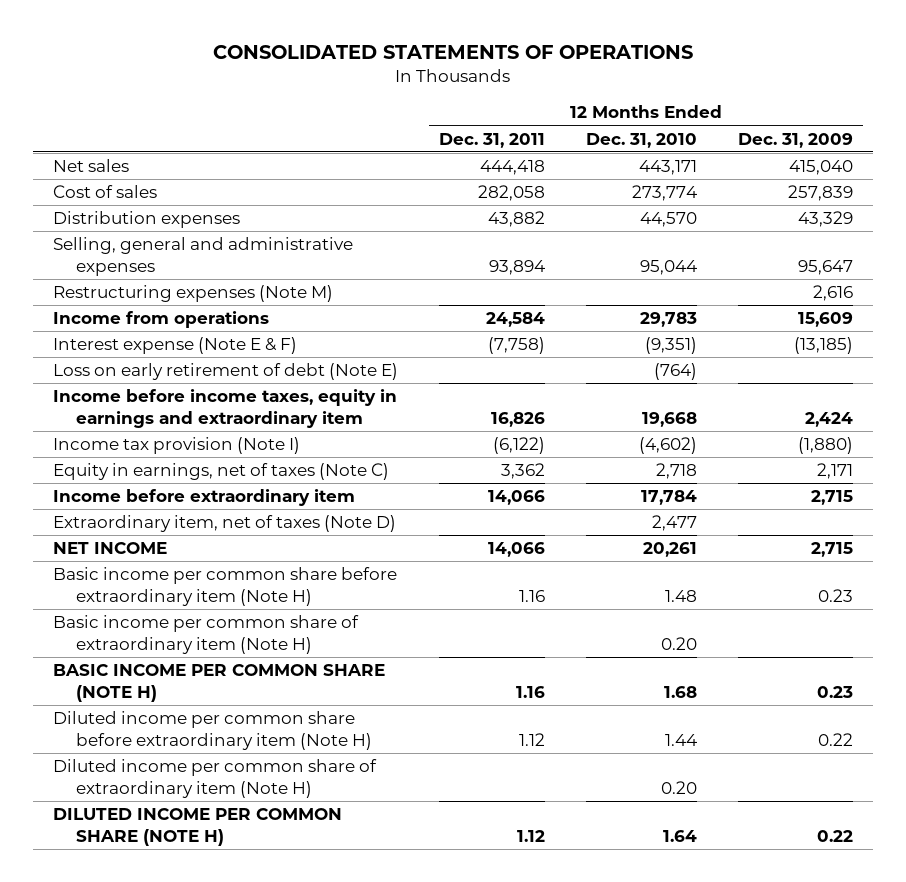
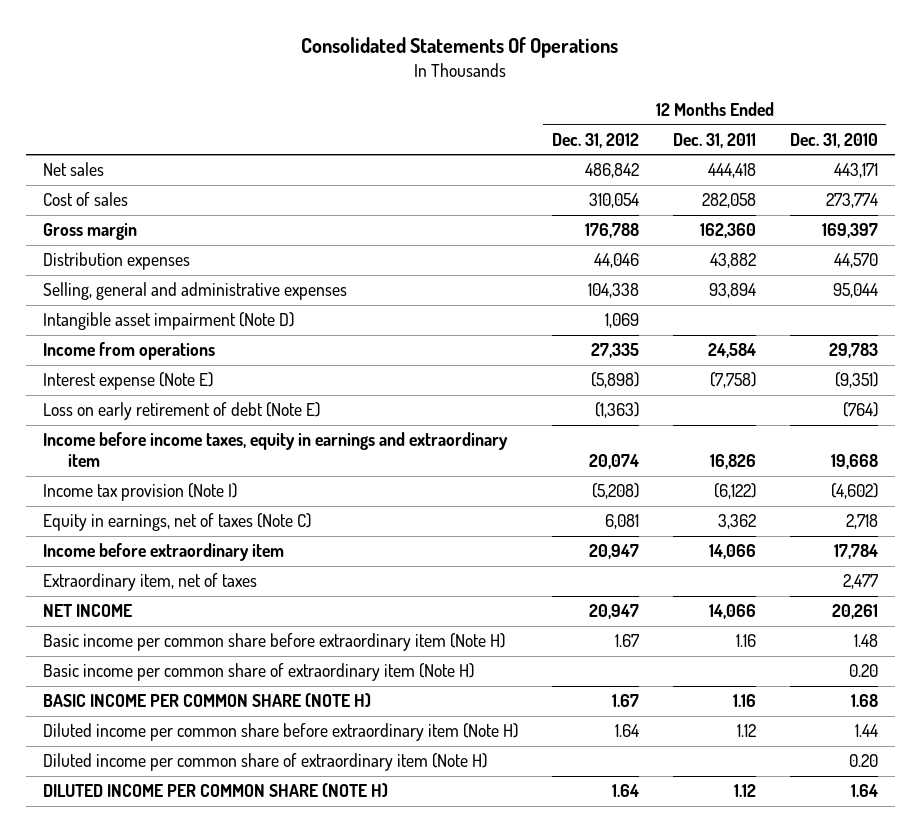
- CONSOLIDATED STATEMENTS OF OPERATIONS
+ Consolidated Statements Of Operations
- | 12 Months Ended Dec. 31, 2011 | 12 Months Ended Dec. 31, 2010 | 12 Months Ended Dec. 31, 2009
+ | 12 Months Ended Dec. 31, 2012 | 12 Months Ended Dec. 31, 2011 | 12 Months Ended Dec. 31, 2010
+ Gross margin | 176,788 | 162,360 | 169,397
- Restructuring expenses (Note M) | | | 2,616
+ Intangible asset impairment (Note D) | 1,069 | |
- Interest expense (Note E & F) | (7,758) | (9,351) | (13,185)
+ Interest expense (Note E) | (5,898) | (7,758) | (9,351)
- Extraordinary item, net of taxes (Note D) | | 2,477 |
+ Extraordinary item, net of taxes | | | 2,477

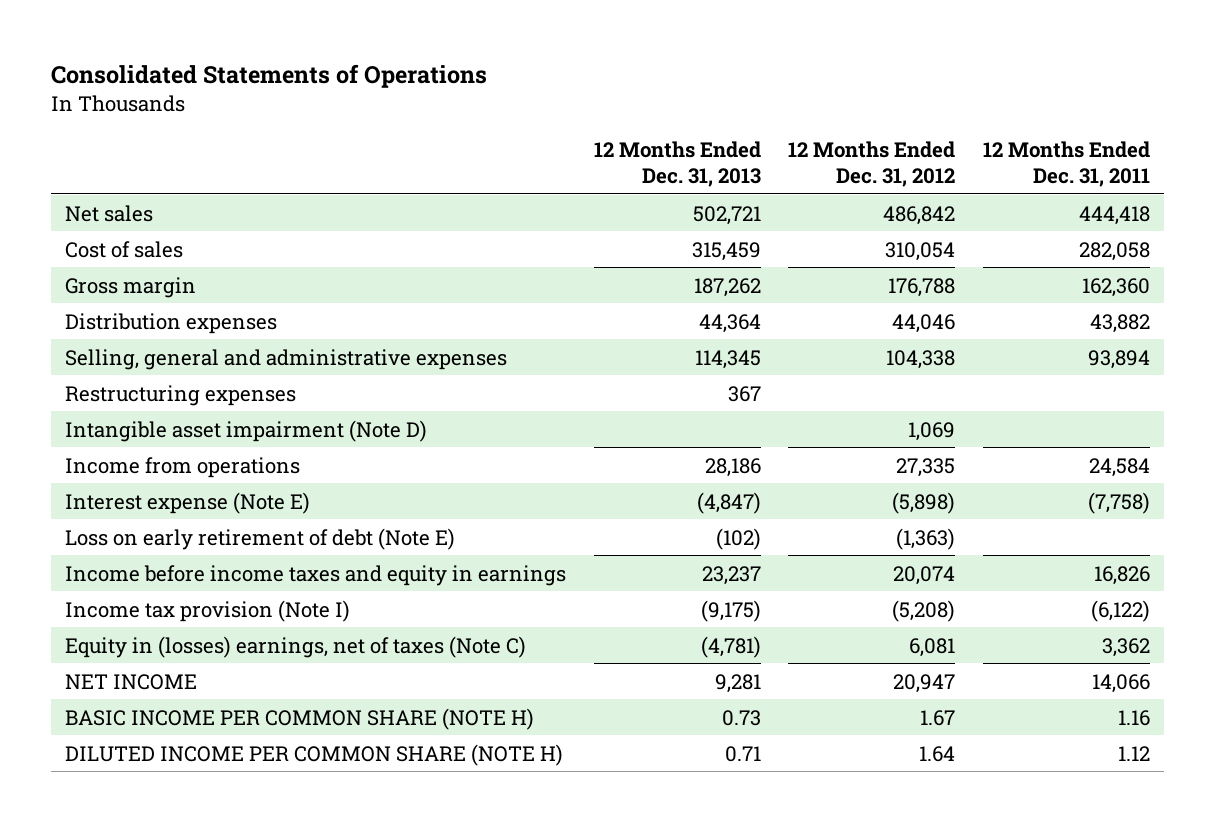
- Consolidated Statements Of Operations
+ Consolidated Statements of Operations
- | 12 Months Ended Dec. 31, 2012 | 12 Months Ended Dec. 31, 2011 | 12 Months Ended Dec. 31, 2010
+ | 12 Months Ended Dec. 31, 2013 | 12 Months Ended Dec. 31, 2012 | 12 Months Ended Dec. 31, 2011
+ Restructuring expenses | 367 | |
- Income before income taxes, equity in earnings and extraordinary item | 20,074 | 16,826 | 19,668
+ Income before income taxes and equity in earnings | 23,237 | 20,074 | 16,826
- Equity in earnings, net of taxes (Note C) | 6,081 | 3,362 | 2,718
- Income before extraordinary item | 20,947 | 14,066 | 17,784
- Extraordinary item, net of taxes | | | 2,477
+ Equity in (losses) earnings, net of taxes (Note C) | (4,781) | 6,081 | 3,362
- Basic income per common share before extraordinary item (Note H) | 1.67 | 1.16 | 1.48
- Basic income per common share of extraordinary item (Note H) | | | 0.20
- Diluted income per common share before extraordinary item (Note H) | 1.64 | 1.12 | 1.44
- Diluted income per common share of extraordinary item (Note H) | | | 0.20

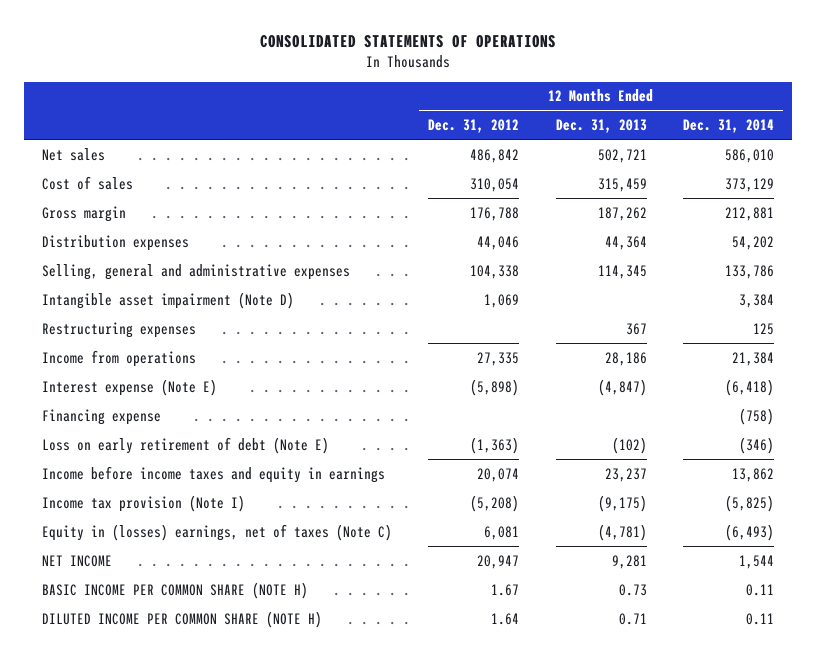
- Consolidated Statements of Operations
+ CONSOLIDATED STATEMENTS OF OPERATIONS
- | 12 Months Ended Dec. 31, 2013 | 12 Months Ended Dec. 31, 2012 | 12 Months Ended Dec. 31, 2011
+ | 12 Months Ended Dec. 31, 2012 | 12 Months Ended Dec. 31, 2013 | 12 Months Ended Dec. 31, 2014
moved down: Restructuring expenses | | 367 | 125
+ Financing expense | | | (758)

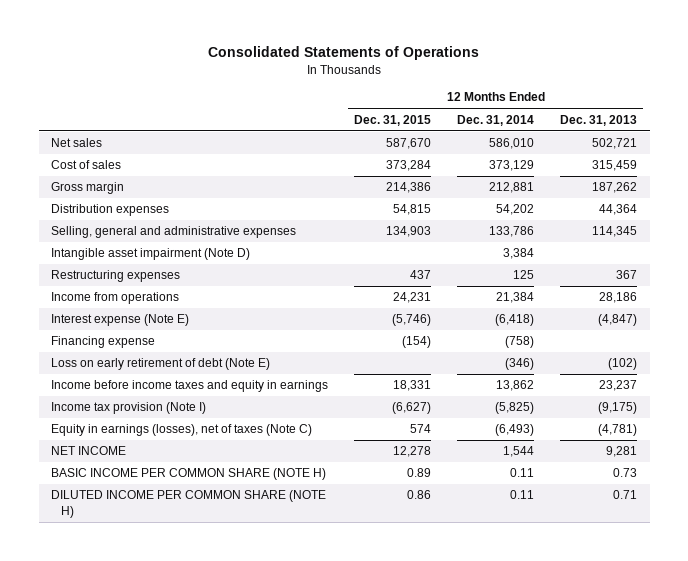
- CONSOLIDATED STATEMENTS OF OPERATIONS
+ Consolidated Statements of Operations
- | 12 Months Ended Dec. 31, 2012 | 12 Months Ended Dec. 31, 2013 | 12 Months Ended Dec. 31, 2014
+ | 12 Months Ended Dec. 31, 2015 | 12 Months Ended Dec. 31, 2014 | 12 Months Ended Dec. 31, 2013
- Equity in (losses) earnings, net of taxes (Note C) | 6,081 | (4,781) | (6,493)
+ Equity in earnings (losses), net of taxes (Note C) | 574 | (6,493) | (4,781)

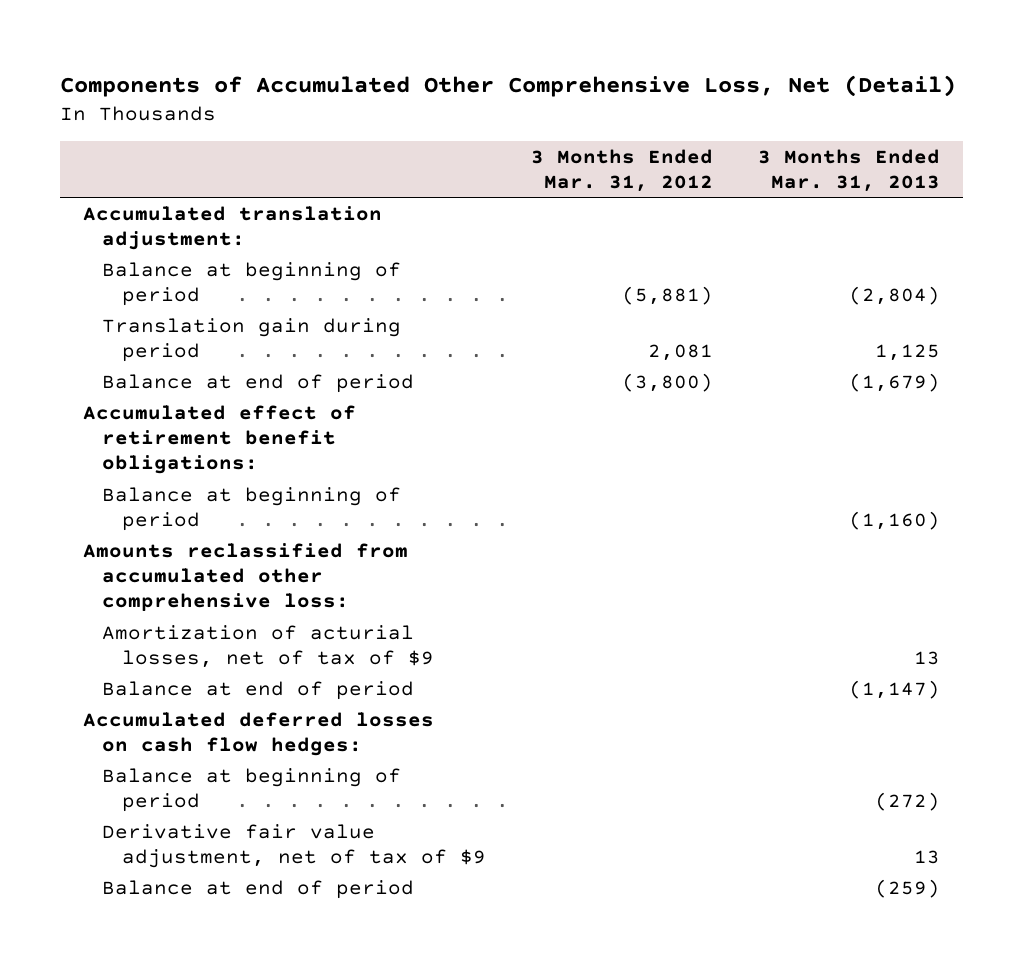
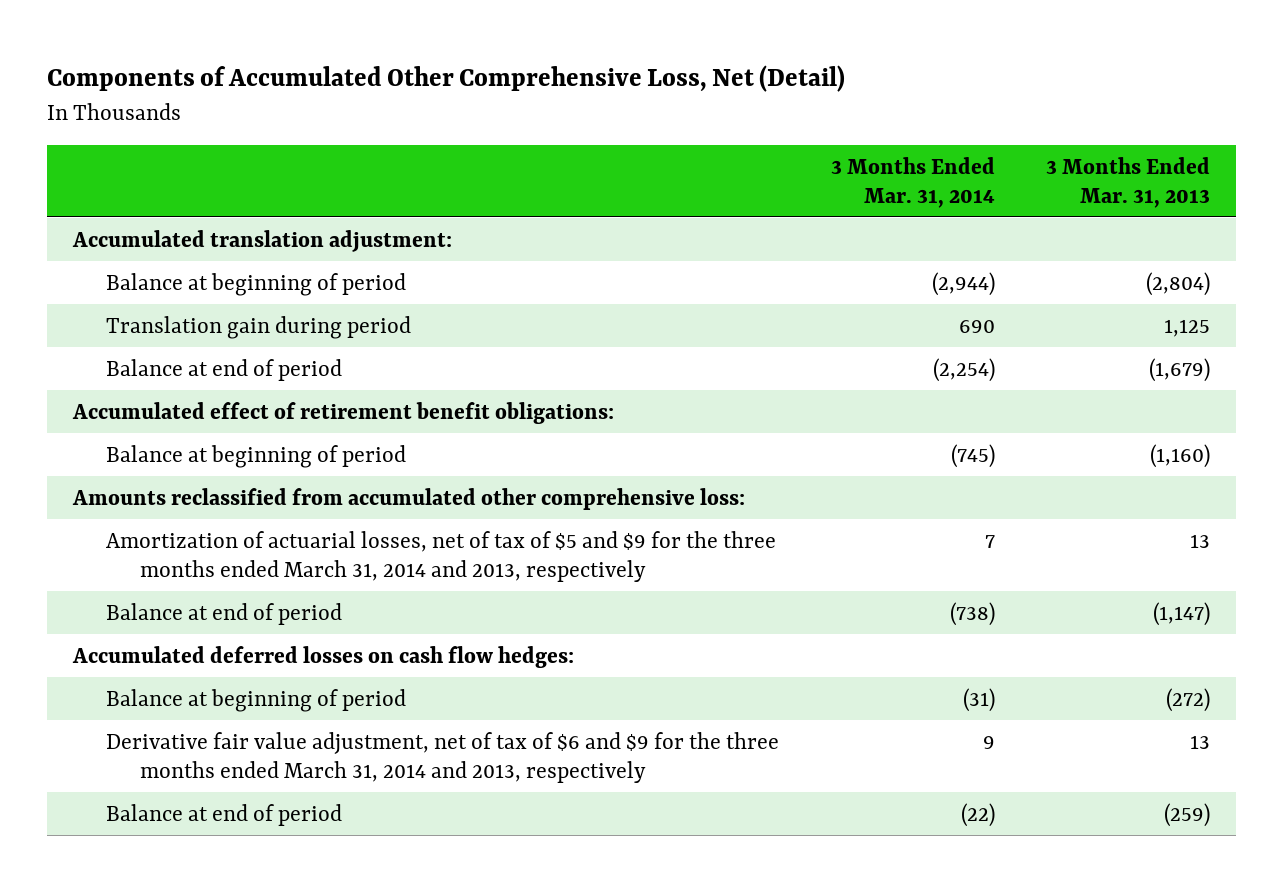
- | 3 Months Ended Mar. 31, 2012 | 3 Months Ended Mar. 31, 2013
+ | 3 Months Ended Mar. 31, 2014 | 3 Months Ended Mar. 31, 2013
- Amortization of acturial losses, net of tax of $9 | | 13
+ Amortization of actuarial losses, net of tax of $5 and $9 for the three months ended March 31, 2014 and 2013, respectively | 7 | 13
- Derivative fair value adjustment, net of tax of $9 | | 13
+ Derivative fair value adjustment, net of tax of $6 and $9 for the three months ended March 31, 2014 and 2013, respectively | 9 | 13

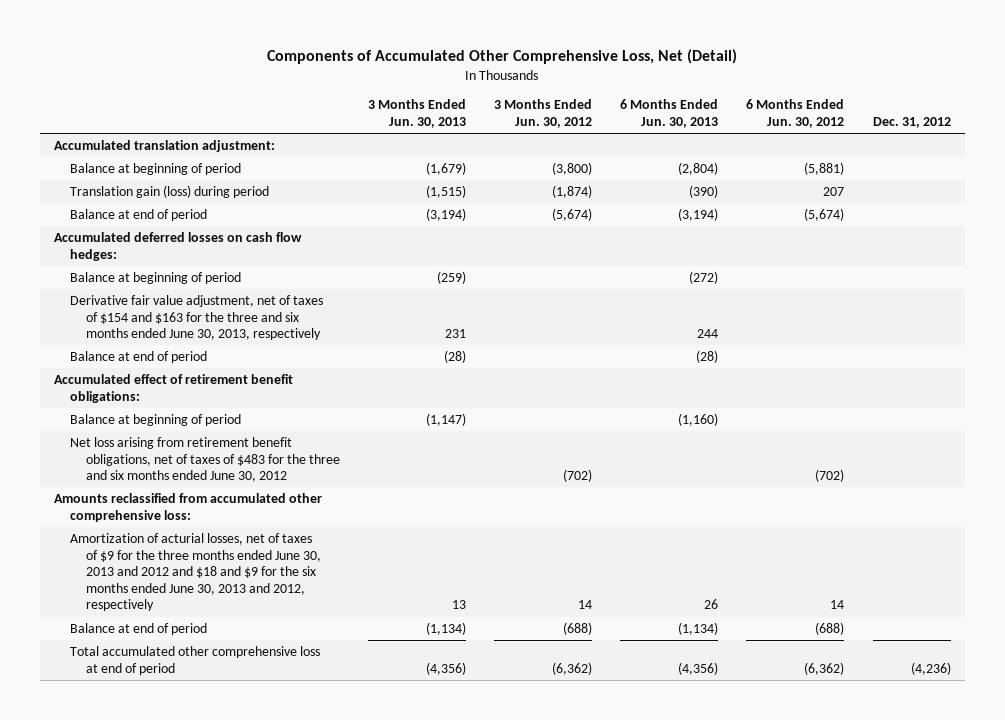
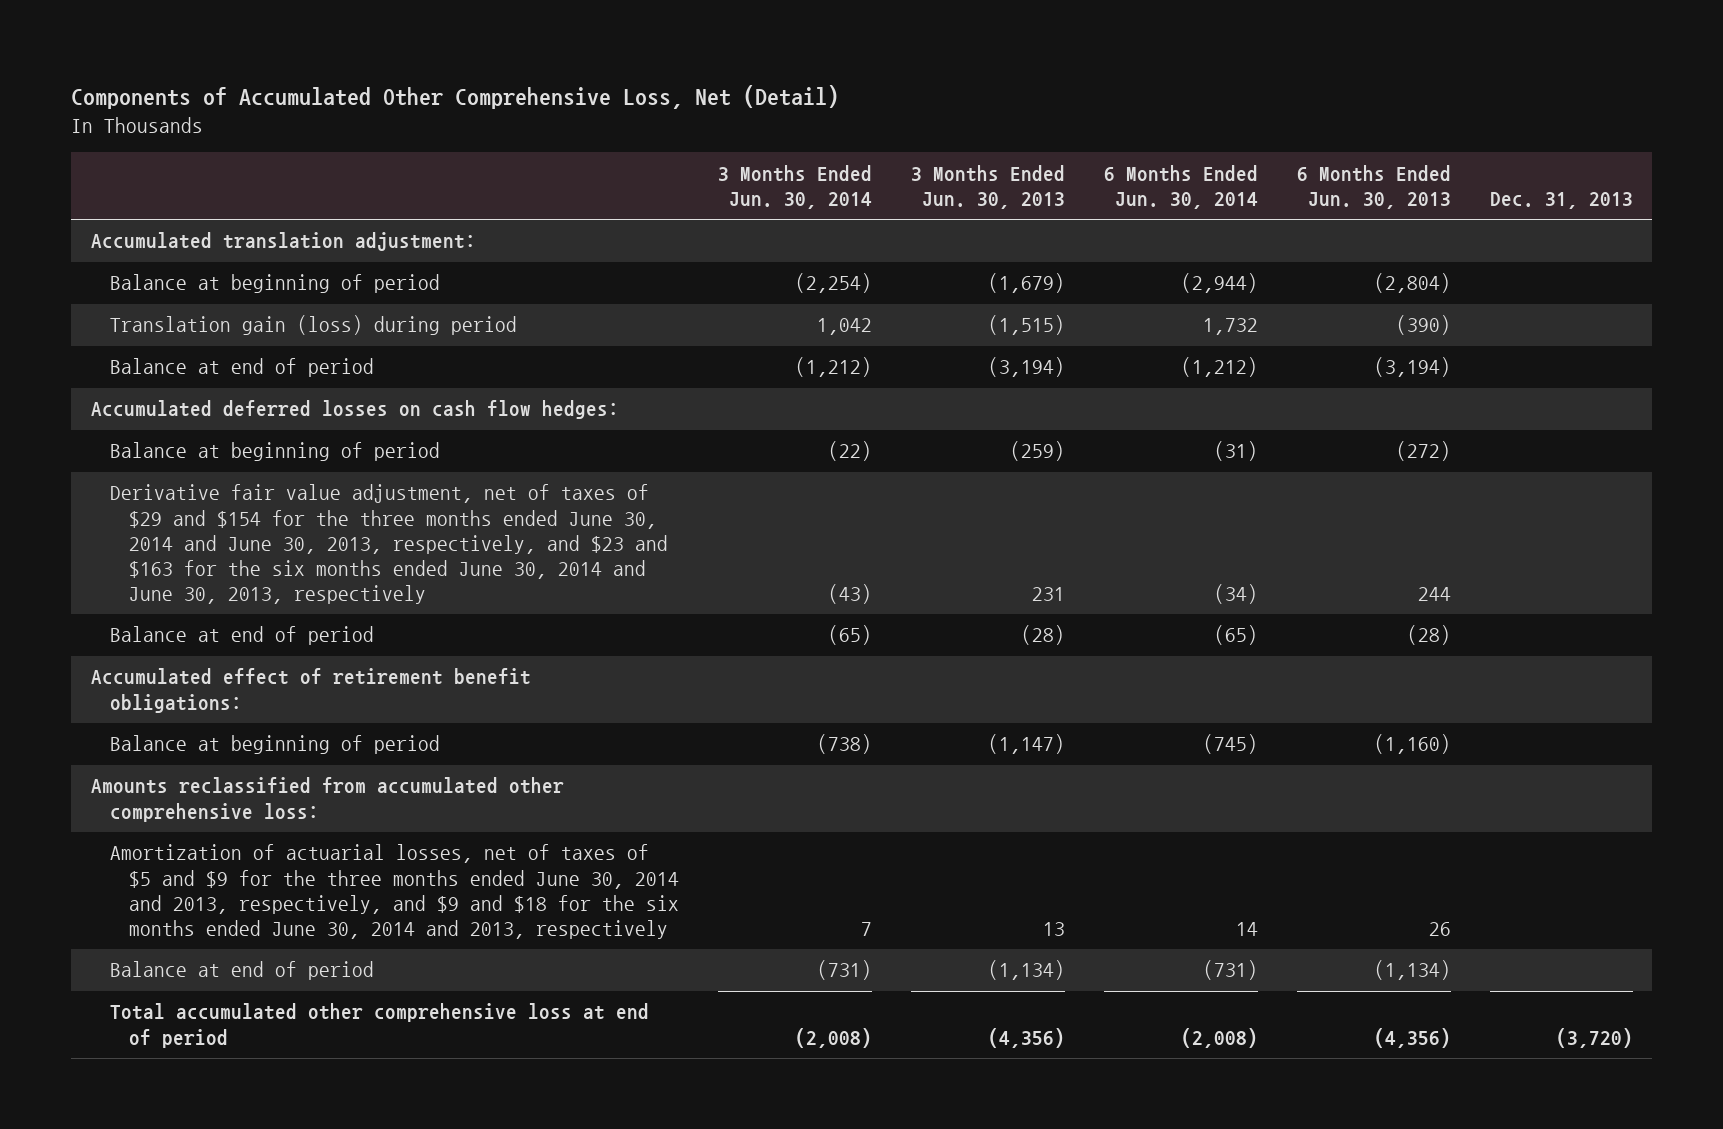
- | 3 Months Ended Jun. 30, 2013 | 3 Months Ended Jun. 30, 2012 | 6 Months Ended Jun. 30, 2013 | 6 Months Ended Jun. 30, 2012 | Dec. 31, 2012
+ | 3 Months Ended Jun. 30, 2014 | 3 Months Ended Jun. 30, 2013 | 6 Months Ended Jun. 30, 2014 | 6 Months Ended Jun. 30, 2013 | Dec. 31, 2013
- Derivative fair value adjustment, net of taxes of $154 and $163 for the three and six months ended June 30, 2013, respectively | 231 | | 244 | |
+ Derivative fair value adjustment, net of taxes of $29 and $154 for the three months ended June 30, 2014 and June 30, 2013, respectively, and $23 and $163 for the six months ended June 30, 2014 and June 30, 2013, respectively | (43) | 231 | (34) | 244 |
- Net loss arising from retirement benefit obligations, net of taxes of $483 for the three and six months ended June 30, 2012 | | (702) | | (702) |
- Amortization of acturial losses, net of taxes of $9 for the three months ended June 30, 2013 and 2012 and $18 and $9 for the six months ended June 30, 2013 and 2012, respectively | 13 | 14 | 26 | 14 |
+ Amortization of actuarial losses, net of taxes of $5 and $9 for the three months ended June 30, 2014 and 2013, respectively, and $9 and $18 for the six months ended June 30, 2014 and 2013, respectively | 7 | 13 | 14 | 26 |

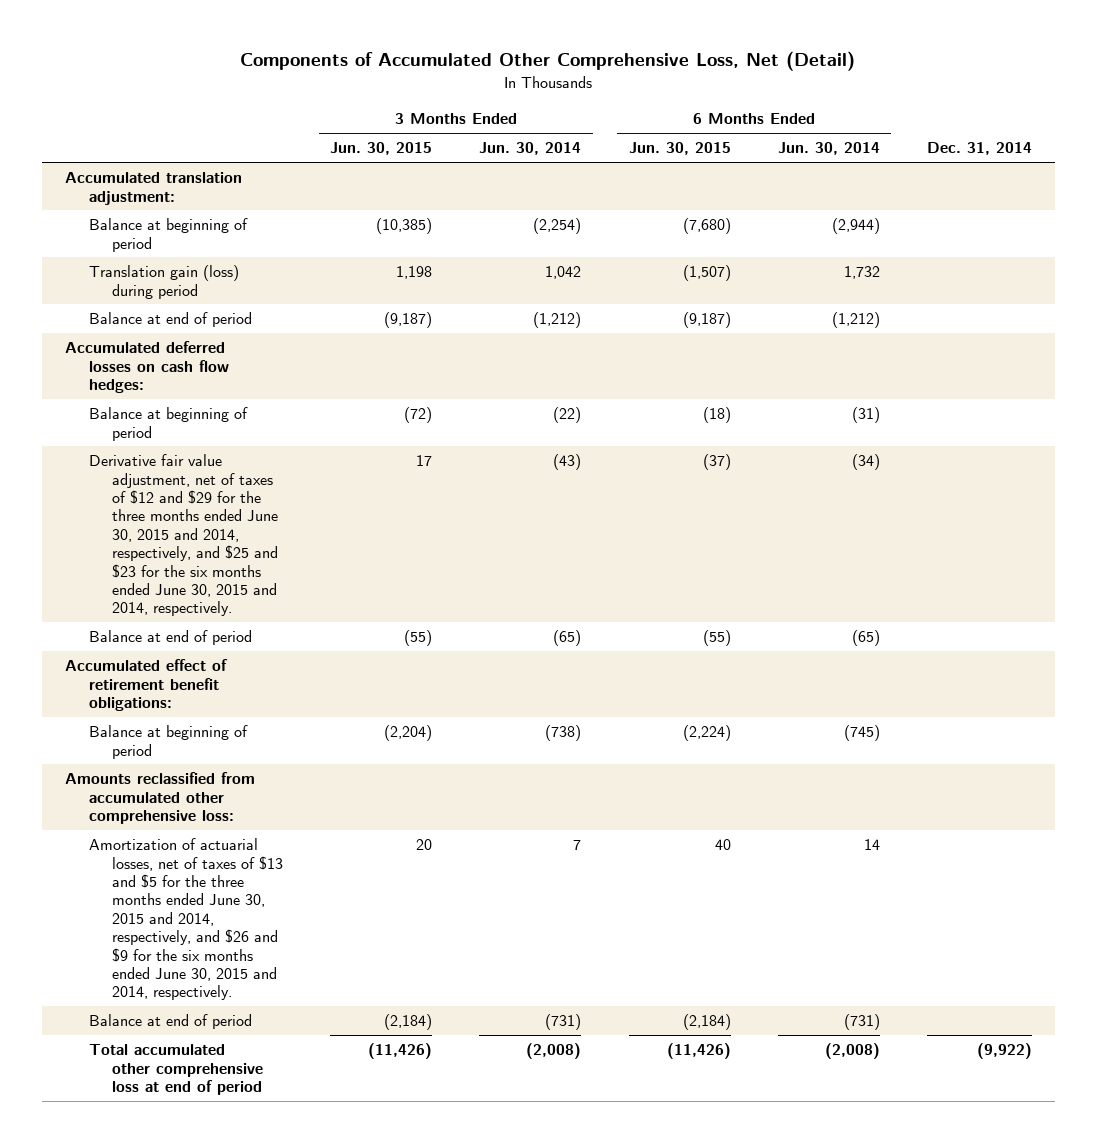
- | 3 Months Ended Jun. 30, 2014 | 3 Months Ended Jun. 30, 2013 | 6 Months Ended Jun. 30, 2014 | 6 Months Ended Jun. 30, 2013 | Dec. 31, 2013
+ | 3 Months Ended Jun. 30, 2015 | 3 Months Ended Jun. 30, 2014 | 6 Months Ended Jun. 30, 2015 | 6 Months Ended Jun. 30, 2014 | Dec. 31, 2014
- Derivative fair value adjustment, net of taxes of $29 and $154 for the three months ended June 30, 2014 and June 30, 2013, respectively, and $23 and $163 for the six months ended June 30, 2014 and June 30, 2013, respectively | (43) | 231 | (34) | 244 |
+ Derivative fair value adjustment, net of taxes of $12 and $29 for the three months ended June 30, 2015 and 2014, respectively, and $25 and $23 for the six months ended June 30, 2015 and 2014, respectively. | 17 | (43) | (37) | (34) |
- Amortization of actuarial losses, net of taxes of $5 and $9 for the three months ended June 30, 2014 and 2013, respectively, and $9 and $18 for the six months ended June 30, 2014 and 2013, respectively | 7 | 13 | 14 | 26 |
+ Amortization of actuarial losses, net of taxes of $13 and $5 for the three months ended June 30, 2015 and 2014, respectively, and $26 and $9 for the six months ended June 30, 2015 and 2014, respectively. | 20 | 7 | 40 | 14 |

